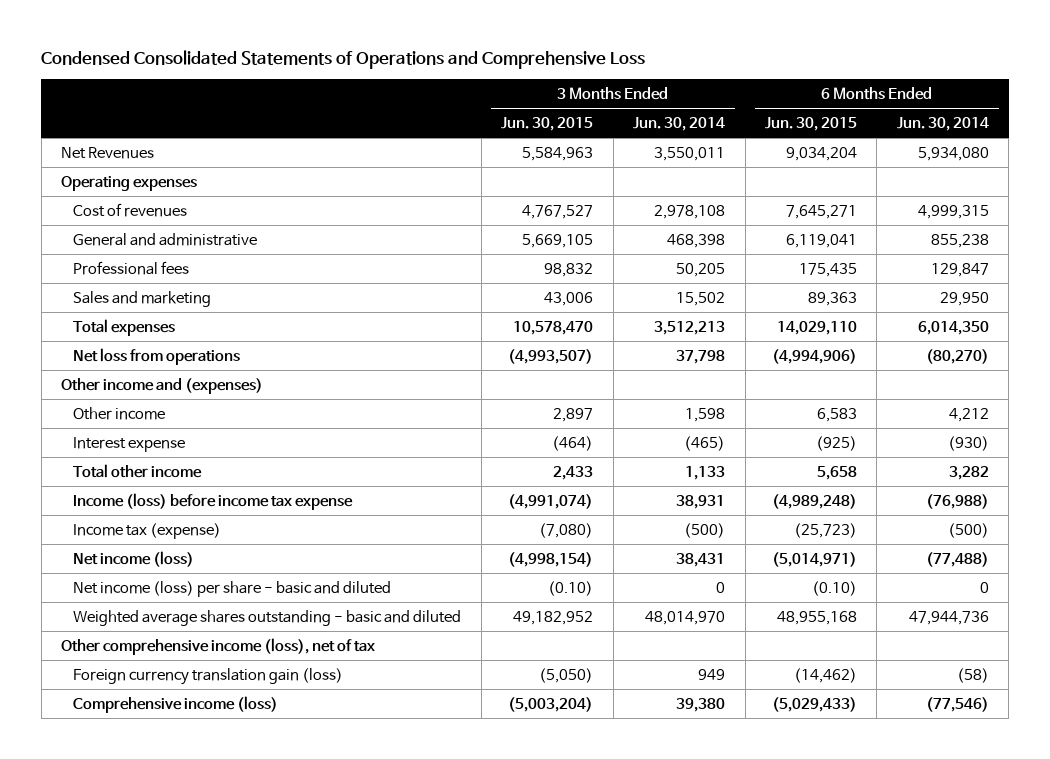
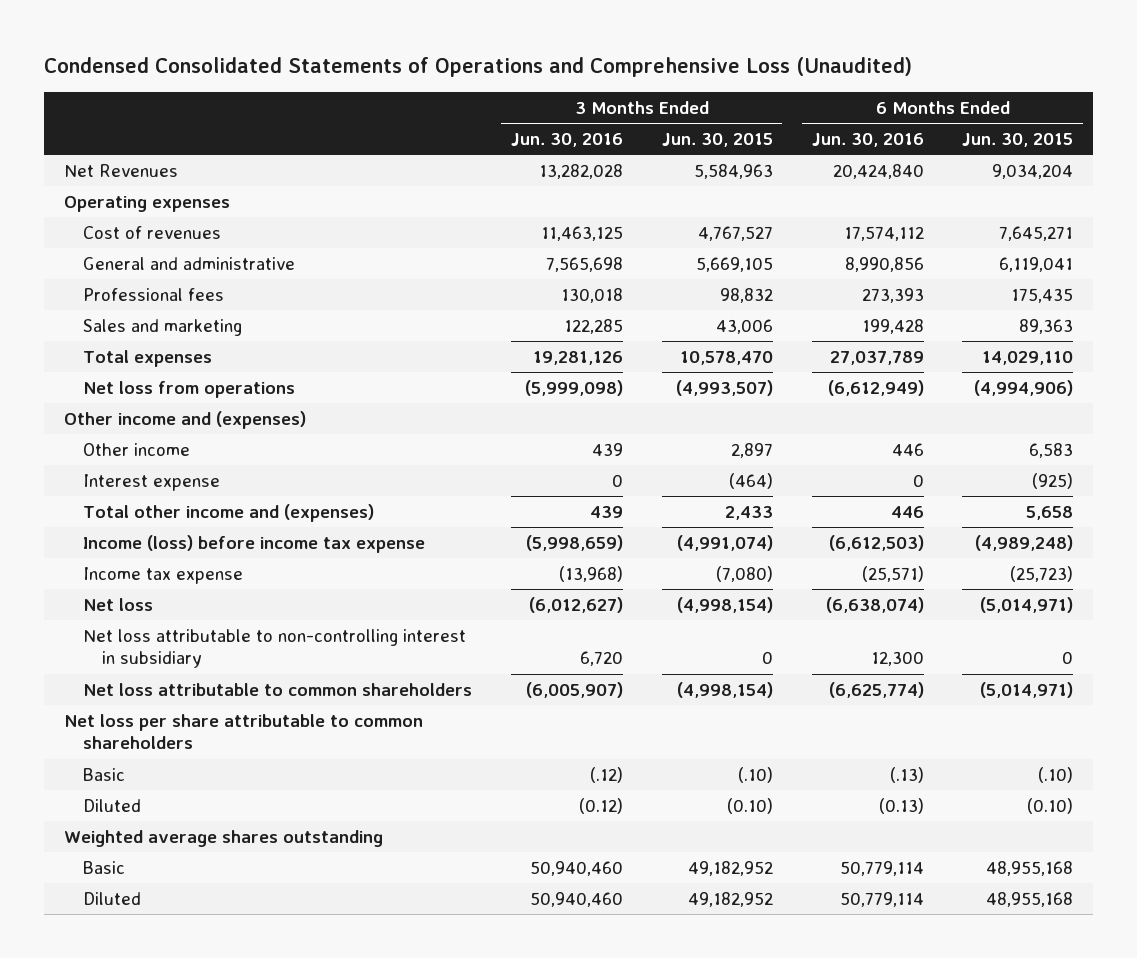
- Condensed Consolidated Statements of Operations and Comprehensive Loss
+ Condensed Consolidated Statements of Operations and Comprehensive Loss (Unaudited)
- | 3 Months Ended Jun. 30, 2015 | 3 Months Ended Jun. 30, 2014 | 6 Months Ended Jun. 30, 2015 | 6 Months Ended Jun. 30, 2014
+ | 3 Months Ended Jun. 30, 2016 | 3 Months Ended Jun. 30, 2015 | 6 Months Ended Jun. 30, 2016 | 6 Months Ended Jun. 30, 2015
- Total other income | 2,433 | 1,133 | 5,658 | 3,282
+ Total other income and (expenses) | 439 | 2,433 | 446 | 5,658
- Income tax (expense) | (7,080) | (500) | (25,723) | (500)
- Net income (loss) | (4,998,154) | 38,431 | (5,014,971) | (77,488)
- Net income (loss) per share - basic and diluted | (0.10) | 0 | (0.10) | 0
- Weighted average shares outstanding - basic and diluted | 49,182,952 | 48,014,970 | 48,955,168 | 47,944,736
- Other comprehensive income (loss), net of tax
- Foreign currency translation gain (loss) | (5,050) | 949 | (14,462) | (58)
- Comprehensive income (loss) | (5,003,204) | 39,380 | (5,029,433) | (77,546)
+ Income tax expense | (13,968) | (7,080) | (25,571) | (25,723)
+ Net loss | (6,012,627) | (4,998,154) | (6,638,074) | (5,014,971)
+ Net loss attributable to non-controlling interest in subsidiary | 6,720 | 0 | 12,300 | 0
+ Net loss attributable to common shareholders | (6,005,907) | (4,998,154) | (6,625,774) | (5,014,971)
+ Net loss per share attributable to common shareholders
+ Basic | (.12) | (.10) | (.13) | (.10)
+ Diluted | (0.12) | (0.10) | (0.13) | (0.10)
+ Weighted average shares outstanding
+ Basic | 50,940,460 | 49,182,952 | 50,779,114 | 48,955,168
+ Diluted | 50,940,460 | 49,182,952 | 50,779,114 | 48,955,168

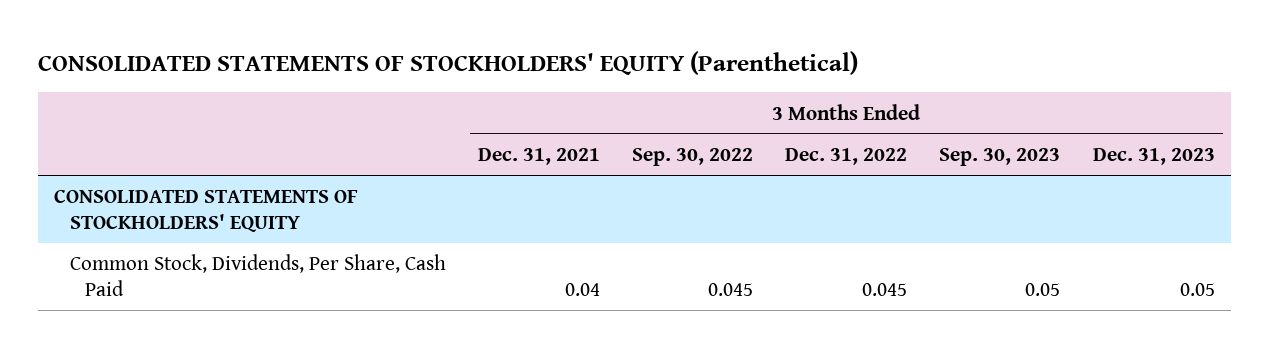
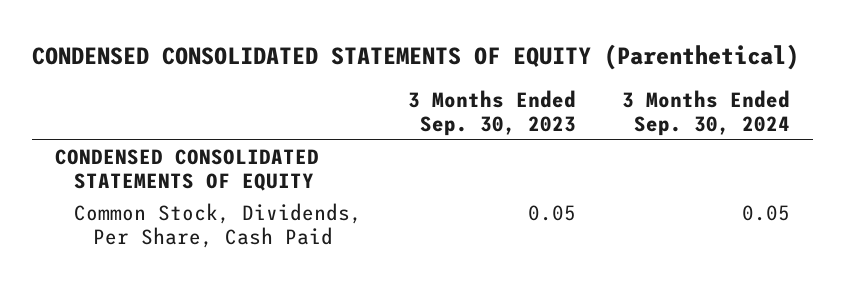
- CONSOLIDATED STATEMENTS OF STOCKHOLDERS' EQUITY (Parenthetical)
+ CONDENSED CONSOLIDATED STATEMENTS OF EQUITY (Parenthetical)
- | 3 Months Ended Dec. 31, 2021 | 3 Months Ended Sep. 30, 2022 | 3 Months Ended Dec. 31, 2022 | 3 Months Ended Sep. 30, 2023 | 3 Months Ended Dec. 31, 2023
+ | 3 Months Ended Sep. 30, 2023 | 3 Months Ended Sep. 30, 2024
- CONSOLIDATED STATEMENTS OF STOCKHOLDERS' EQUITY
+ CONDENSED CONSOLIDATED STATEMENTS OF EQUITY

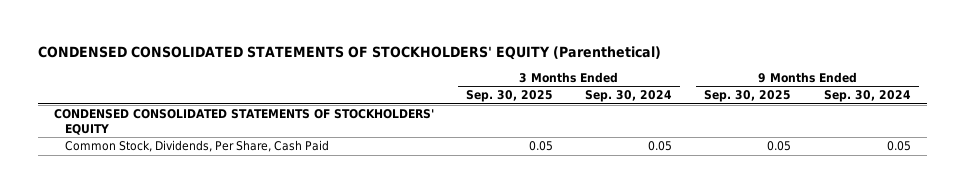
- CONDENSED CONSOLIDATED STATEMENTS OF EQUITY (Parenthetical)
+ CONDENSED CONSOLIDATED STATEMENTS OF STOCKHOLDERS' EQUITY (Parenthetical)
- | 3 Months Ended Sep. 30, 2023 | 3 Months Ended Sep. 30, 2024
+ | 3 Months Ended Sep. 30, 2025 | 3 Months Ended Sep. 30, 2024 | 9 Months Ended Sep. 30, 2025 | 9 Months Ended Sep. 30, 2024
- CONDENSED CONSOLIDATED STATEMENTS OF EQUITY
+ CONDENSED CONSOLIDATED STATEMENTS OF STOCKHOLDERS' EQUITY

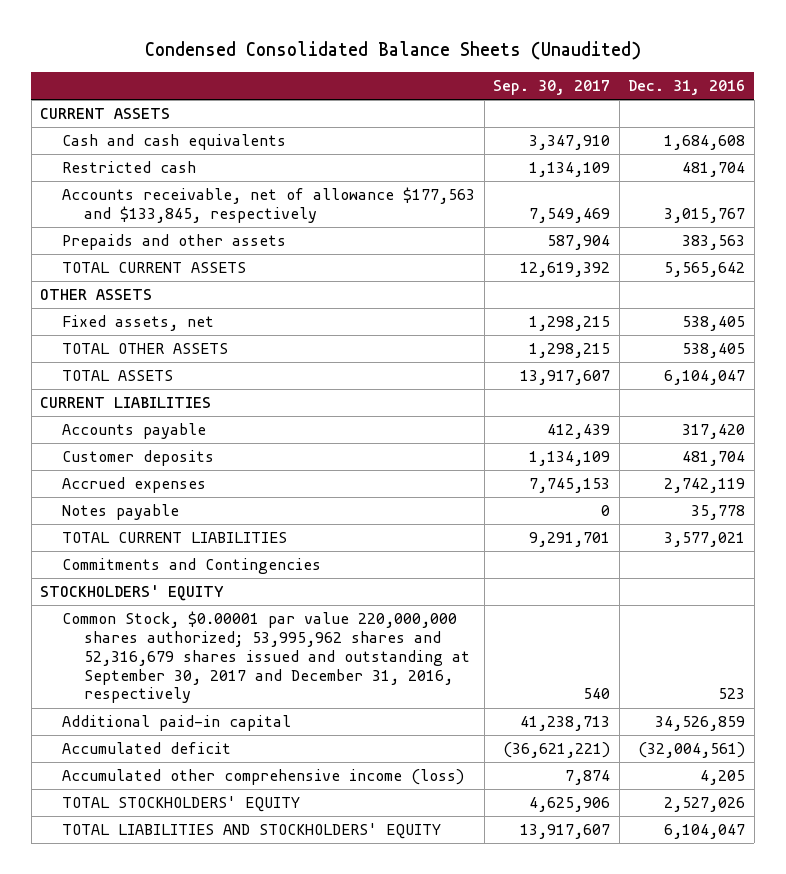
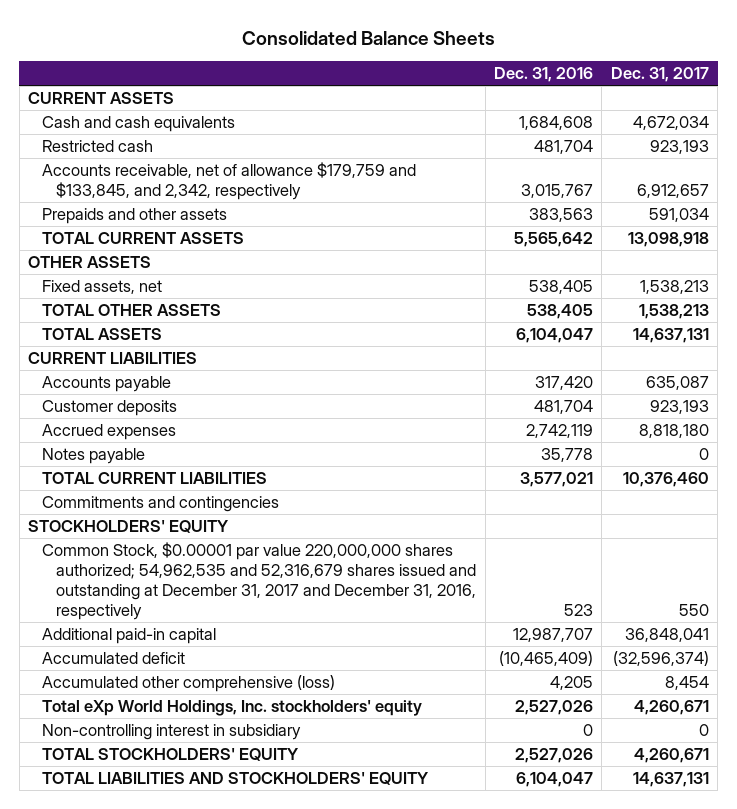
- Condensed Consolidated Balance Sheets (Unaudited)
+ Consolidated Balance Sheets
- | Sep. 30, 2017 | Dec. 31, 2016
+ | Dec. 31, 2016 | Dec. 31, 2017
- Accounts receivable, net of allowance $177,563 and $133,845, respectively | 7,549,469 | 3,015,767
+ Accounts receivable, net of allowance $179,759 and $133,845, and 2,342, respectively | 3,015,767 | 6,912,657
- Commitments and Contingencies
+ Commitments and contingencies
- Common Stock, $0.00001 par value 220,000,000 shares authorized; 53,995,962 shares and 52,316,679 shares issued and outstanding at September 30, 2017 and December 31, 2016, respectively | 540 | 523
- Additional paid-in capital | 41,238,713 | 34,526,859
- Accumulated deficit | (36,621,221) | (32,004,561)
- Accumulated other comprehensive income (loss) | 7,874 | 4,205
+ Common Stock, $0.00001 par value 220,000,000 shares authorized; 54,962,535 and 52,316,679 shares issued and outstanding at December 31, 2017 and December 31, 2016, respectively | 523 | 550
+ Additional paid-in capital | 12,987,707 | 36,848,041
+ Accumulated deficit | (10,465,409) | (32,596,374)
+ Accumulated other comprehensive (loss) | 4,205 | 8,454
+ Total eXp World Holdings, Inc. stockholders' equity | 2,527,026 | 4,260,671
+ Non-controlling interest in subsidiary | 0 | 0

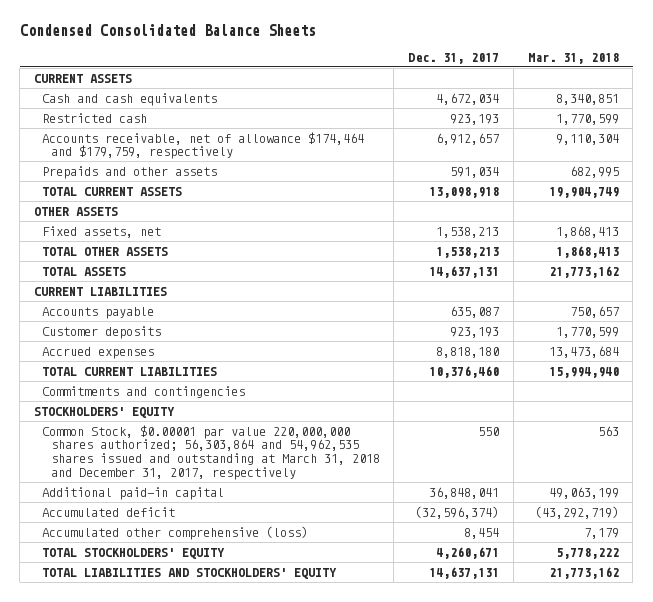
- Consolidated Balance Sheets
+ Condensed Consolidated Balance Sheets
- | Dec. 31, 2016 | Dec. 31, 2017
+ | Dec. 31, 2017 | Mar. 31, 2018
- Accounts receivable, net of allowance $179,759 and $133,845, and 2,342, respectively | 3,015,767 | 6,912,657
+ Accounts receivable, net of allowance $174,464 and $179,759, respectively | 6,912,657 | 9,110,304
- Notes payable | 35,778 | 0
- Common Stock, $0.00001 par value 220,000,000 shares authorized; 54,962,535 and 52,316,679 shares issued and outstanding at December 31, 2017 and December 31, 2016, respectively | 523 | 550
+ Common Stock, $0.00001 par value 220,000,000 shares authorized; 56,303,864 and 54,962,535 shares issued and outstanding at March 31, 2018 and December 31, 2017, respectively | 550 | 563
- Total eXp World Holdings, Inc. stockholders' equity | 2,527,026 | 4,260,671
- Non-controlling interest in subsidiary | 0 | 0

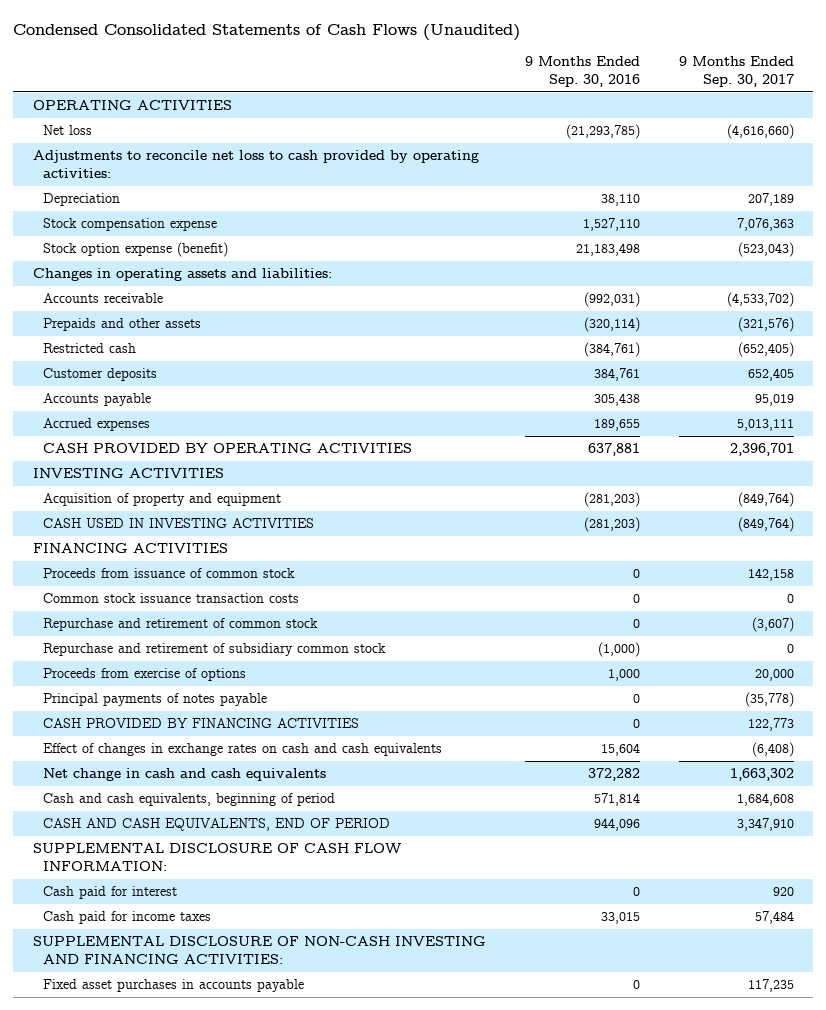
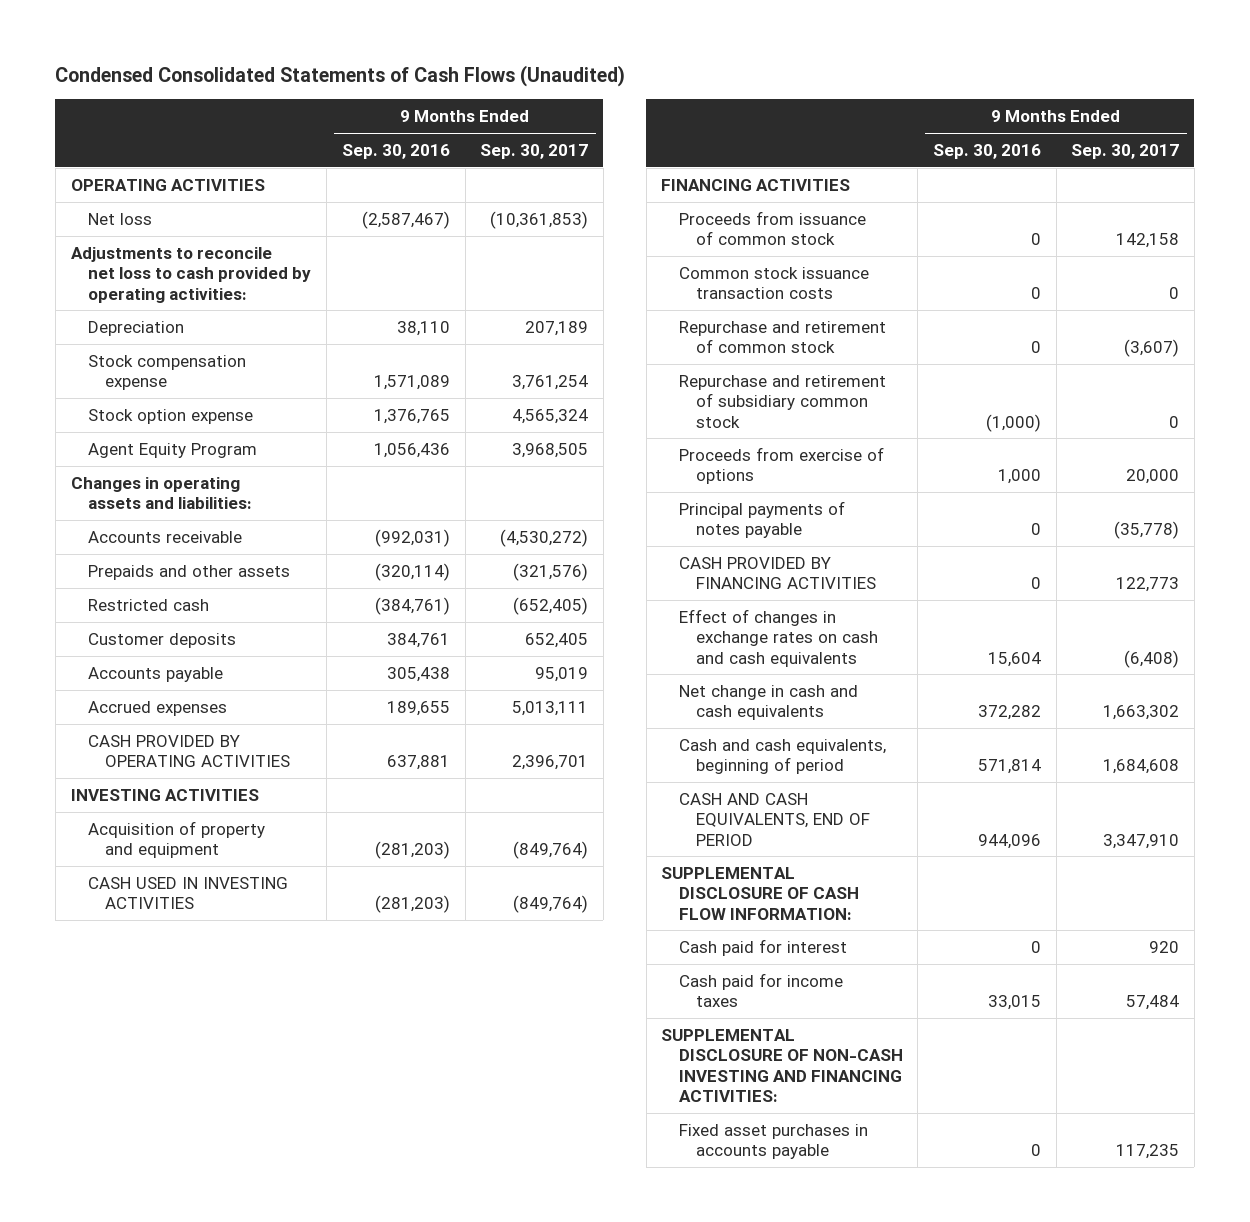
- Net loss | (21,293,785) | (4,616,660)
+ Net loss | (2,587,467) | (10,361,853)
- Stock compensation expense | 1,527,110 | 7,076,363
- Stock option expense (benefit) | 21,183,498 | (523,043)
+ Stock compensation expense | 1,571,089 | 3,761,254
+ Stock option expense | 1,376,765 | 4,565,324
+ Agent Equity Program | 1,056,436 | 3,968,505
- Accounts receivable | (992,031) | (4,533,702)
+ Accounts receivable | (992,031) | (4,530,272)

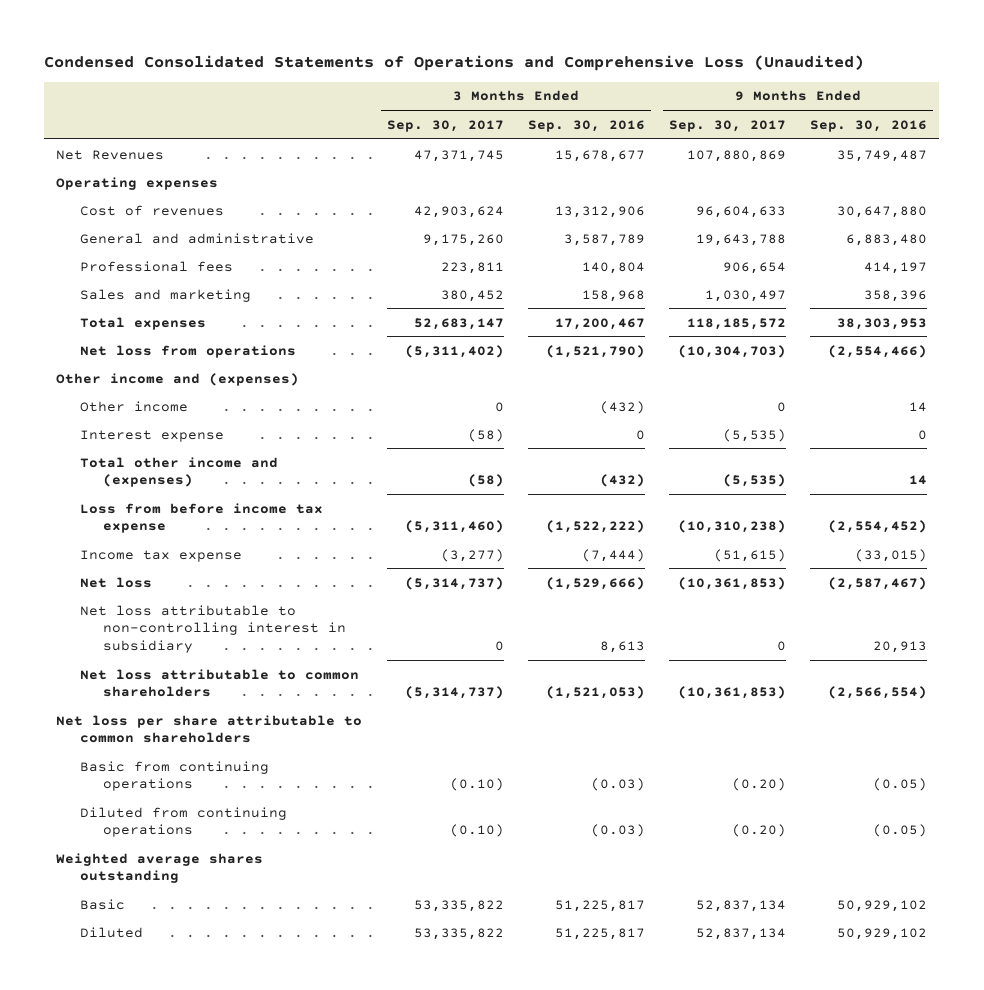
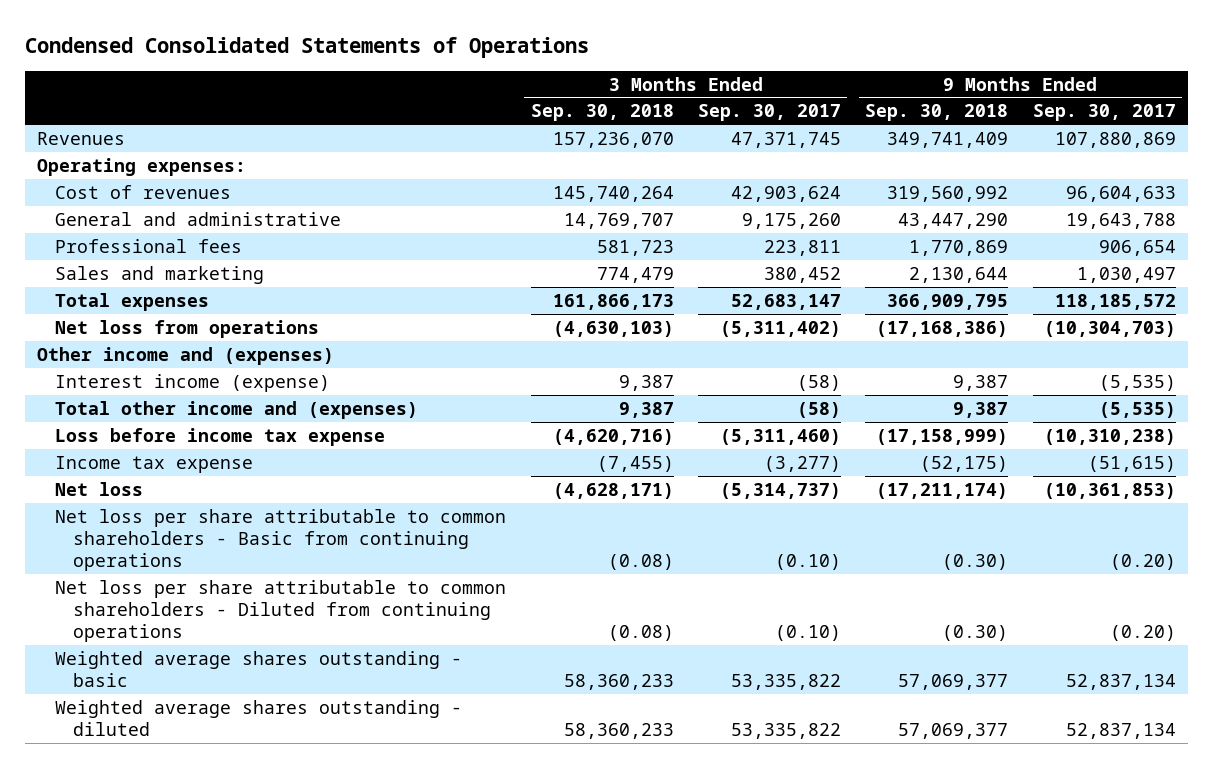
- Condensed Consolidated Statements of Operations and Comprehensive Loss (Unaudited)
+ Condensed Consolidated Statements of Operations
- | 3 Months Ended Sep. 30, 2017 | 3 Months Ended Sep. 30, 2016 | 9 Months Ended Sep. 30, 2017 | 9 Months Ended Sep. 30, 2016
+ | 3 Months Ended Sep. 30, 2018 | 3 Months Ended Sep. 30, 2017 | 9 Months Ended Sep. 30, 2018 | 9 Months Ended Sep. 30, 2017
- Net Revenues | 47,371,745 | 15,678,677 | 107,880,869 | 35,749,487
- Operating expenses
+ Revenues | 157,236,070 | 47,371,745 | 349,741,409 | 107,880,869
+ Operating expenses:
- Other income | 0 | (432) | 0 | 14
- Interest expense | (58) | 0 | (5,535) | 0
+ Interest income (expense) | 9,387 | (58) | 9,387 | (5,535)
- Loss from before income tax expense | (5,311,460) | (1,522,222) | (10,310,238) | (2,554,452)
+ Loss before income tax expense | (4,620,716) | (5,311,460) | (17,158,999) | (10,310,238)
- Net loss attributable to non-controlling interest in subsidiary | 0 | 8,613 | 0 | 20,913
- Net loss attributable to common shareholders | (5,314,737) | (1,521,053) | (10,361,853) | (2,566,554)
- Net loss per share attributable to common shareholders
- Basic from continuing operations | (0.10) | (0.03) | (0.20) | (0.05)
- Diluted from continuing operations | (0.10) | (0.03) | (0.20) | (0.05)
- Weighted average shares outstanding
- Basic | 53,335,822 | 51,225,817 | 52,837,134 | 50,929,102
- Diluted | 53,335,822 | 51,225,817 | 52,837,134 | 50,929,102
+ Net loss per share attributable to common shareholders - Basic from continuing operations | (0.08) | (0.10) | (0.30) | (0.20)
+ Net loss per share attributable to common shareholders - Diluted from continuing operations | (0.08) | (0.10) | (0.30) | (0.20)
+ Weighted average shares outstanding - basic | 58,360,233 | 53,335,822 | 57,069,377 | 52,837,134
+ Weighted average shares outstanding - diluted | 58,360,233 | 53,335,822 | 57,069,377 | 52,837,134

